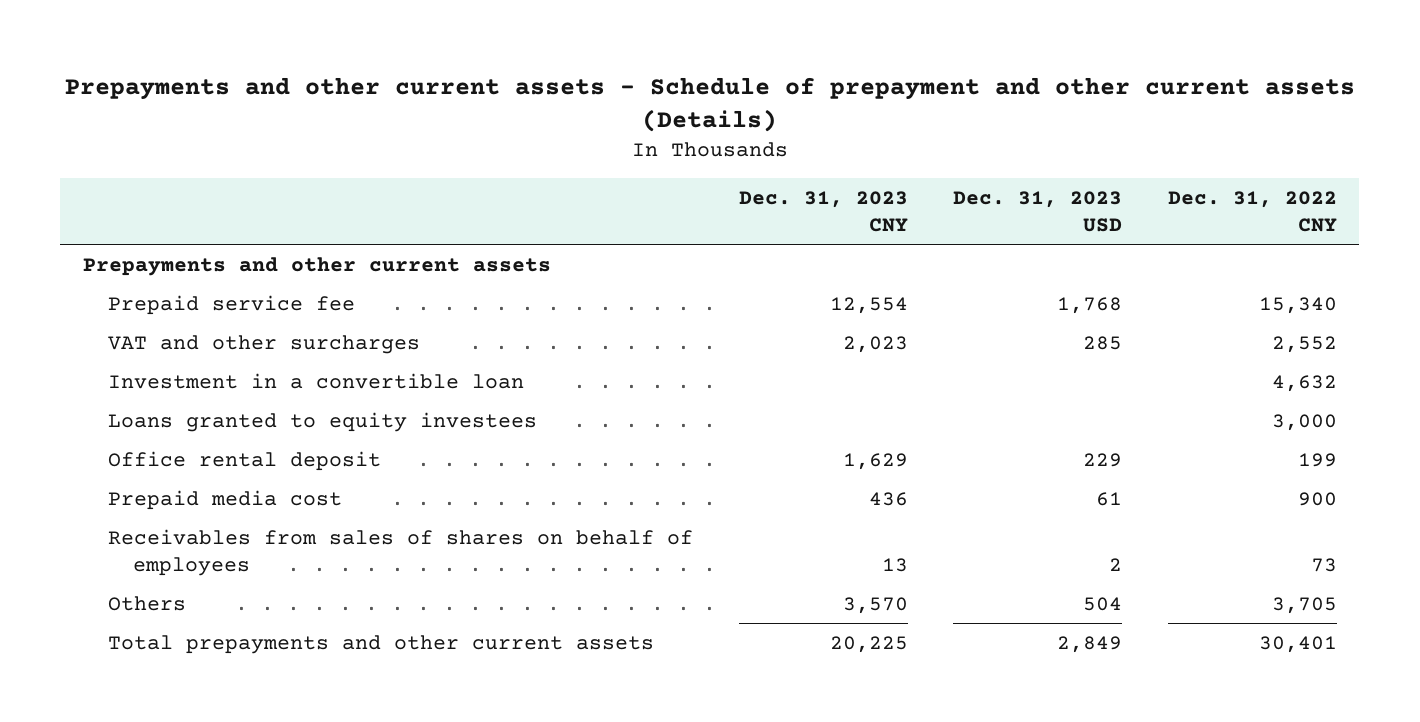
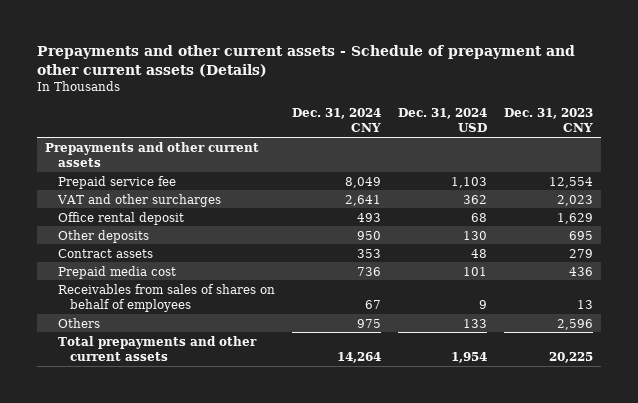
- | Dec. 31, 2023 CNY | Dec. 31, 2023 USD | Dec. 31, 2022 CNY
+ | Dec. 31, 2024 CNY | Dec. 31, 2024 USD | Dec. 31, 2023 CNY
- Investment in a convertible loan | | | 4,632
- Loans granted to equity investees | | | 3,000
+ Other deposits | 950 | 130 | 695
+ Contract assets | 353 | 48 | 279
- Others | 3,570 | 504 | 3,705
+ Others | 975 | 133 | 2,596

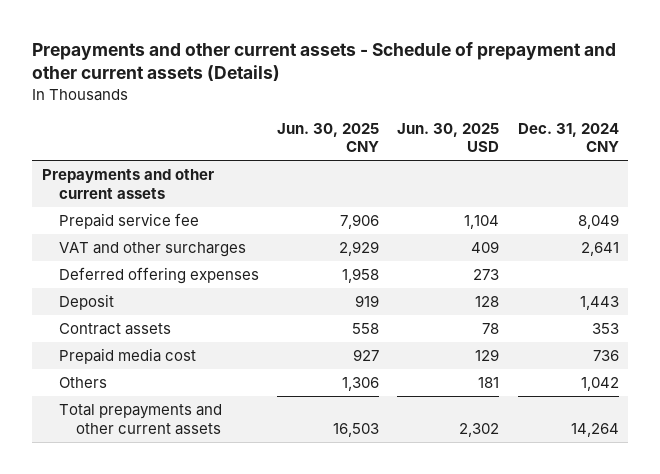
- | Dec. 31, 2024 CNY | Dec. 31, 2024 USD | Dec. 31, 2023 CNY
+ | Jun. 30, 2025 CNY | Jun. 30, 2025 USD | Dec. 31, 2024 CNY
- Office rental deposit | 493 | 68 | 1,629
- Other deposits | 950 | 130 | 695
+ Deferred offering expenses | 1,958 | 273 |
+ Deposit | 919 | 128 | 1,443
- Receivables from sales of shares on behalf of employees | 67 | 9 | 13
- Others | 975 | 133 | 2,596
+ Others | 1,306 | 181 | 1,042

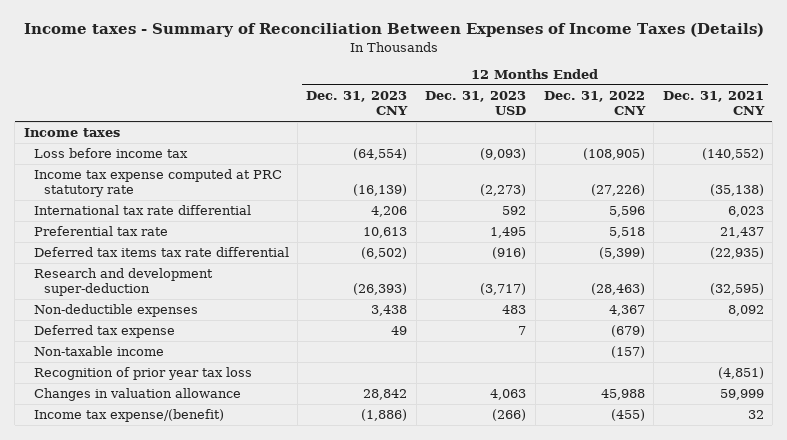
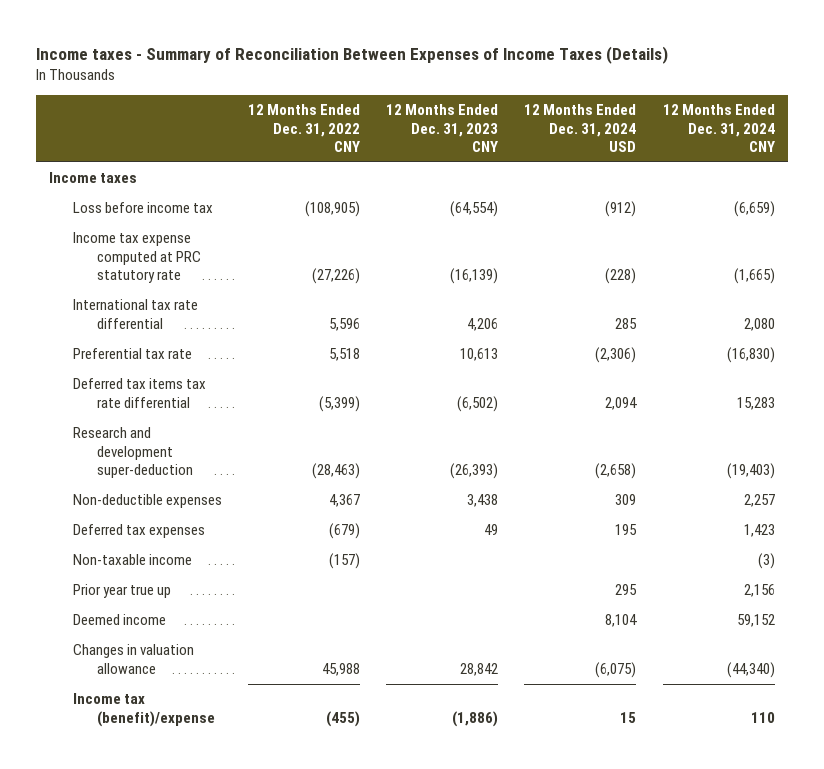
- | 12 Months Ended Dec. 31, 2023 CNY | 12 Months Ended Dec. 31, 2023 USD | 12 Months Ended Dec. 31, 2022 CNY | 12 Months Ended Dec. 31, 2021 CNY
+ | 12 Months Ended Dec. 31, 2022 CNY | 12 Months Ended Dec. 31, 2023 CNY | 12 Months Ended Dec. 31, 2024 USD | 12 Months Ended Dec. 31, 2024 CNY
- Deferred tax expense | 49 | 7 | (679) |
+ Deferred tax expenses | (679) | 49 | 195 | 1,423
- Recognition of prior year tax loss | | | | (4,851)
+ Prior year true up | | | 295 | 2,156
+ Deemed income | | | 8,104 | 59,152
- Income tax expense/(benefit) | (1,886) | (266) | (455) | 32
+ Income tax (benefit)/expense | (455) | (1,886) | 15 | 110

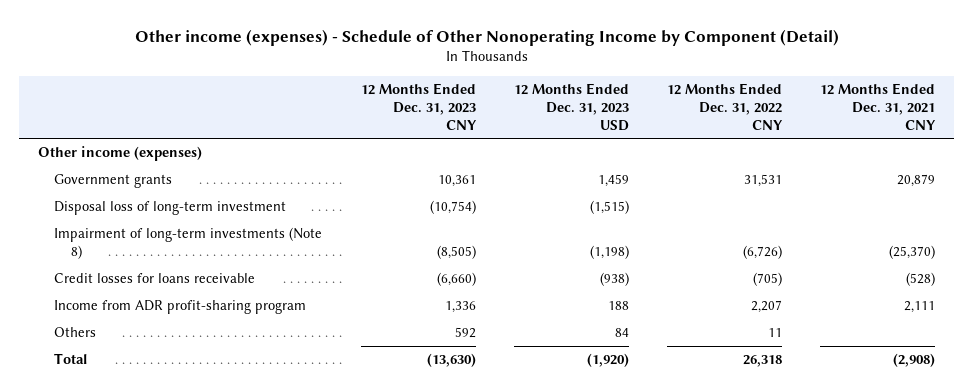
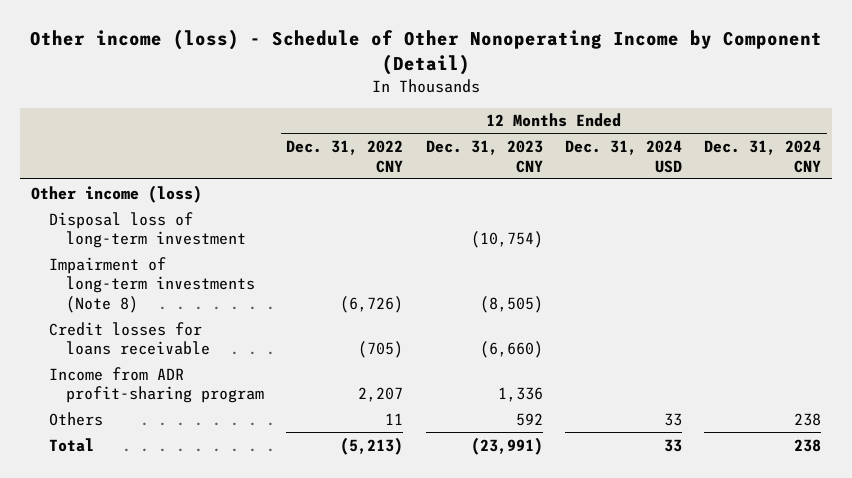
- Other income (expenses) - Schedule of Other Nonoperating Income by Component (Detail)
+ Other income (loss) - Schedule of Other Nonoperating Income by Component (Detail)
- | 12 Months Ended Dec. 31, 2023 CNY | 12 Months Ended Dec. 31, 2023 USD | 12 Months Ended Dec. 31, 2022 CNY | 12 Months Ended Dec. 31, 2021 CNY
+ | 12 Months Ended Dec. 31, 2022 CNY | 12 Months Ended Dec. 31, 2023 CNY | 12 Months Ended Dec. 31, 2024 USD | 12 Months Ended Dec. 31, 2024 CNY
- Other income (expenses)
- Government grants | 10,361 | 1,459 | 31,531 | 20,879
+ Other income (loss)
- Total | (13,630) | (1,920) | 26,318 | (2,908)
+ Total | (5,213) | (23,991) | 33 | 238

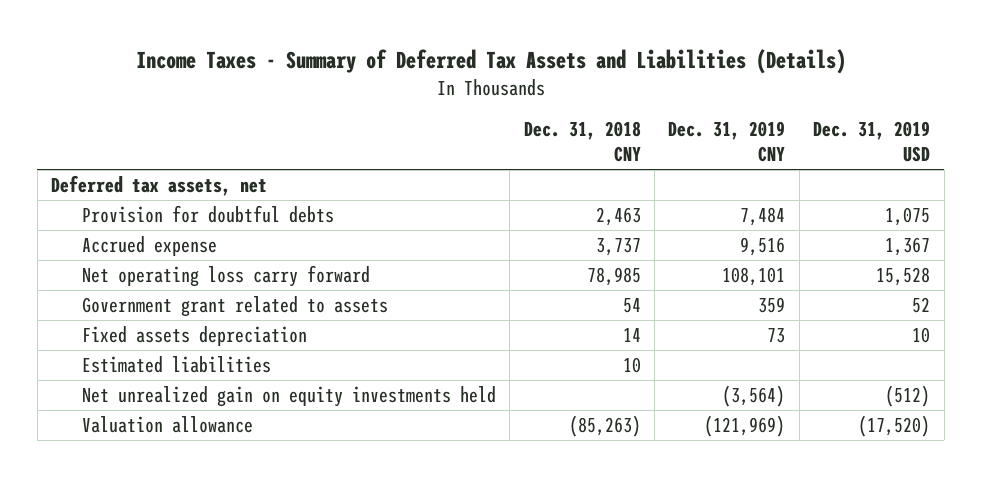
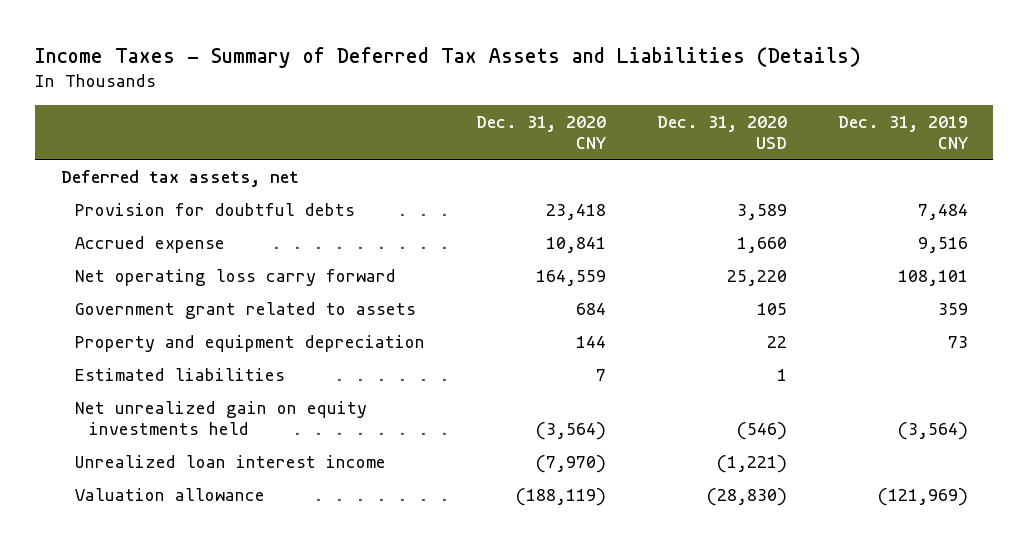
- | Dec. 31, 2018 CNY | Dec. 31, 2019 CNY | Dec. 31, 2019 USD
+ | Dec. 31, 2020 CNY | Dec. 31, 2020 USD | Dec. 31, 2019 CNY
- Fixed assets depreciation | 14 | 73 | 10
+ Property and equipment depreciation | 144 | 22 | 73
+ Unrealized loan interest income | (7,970) | (1,221) |

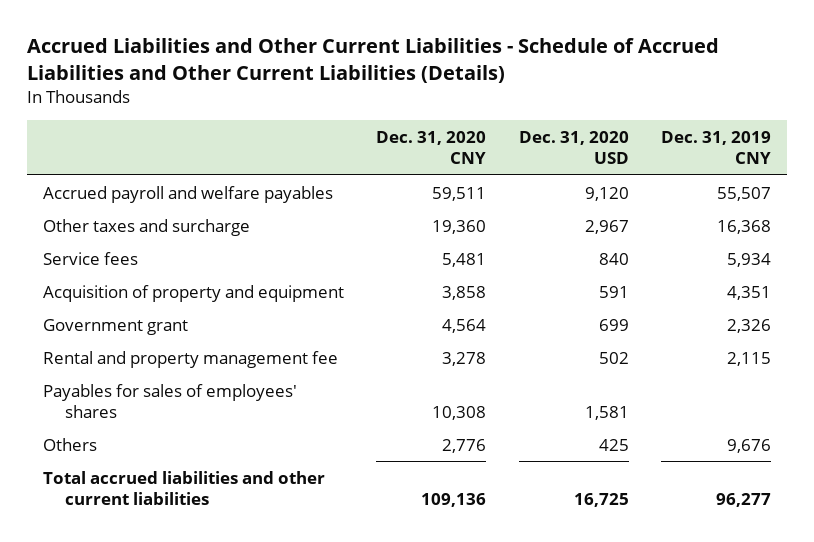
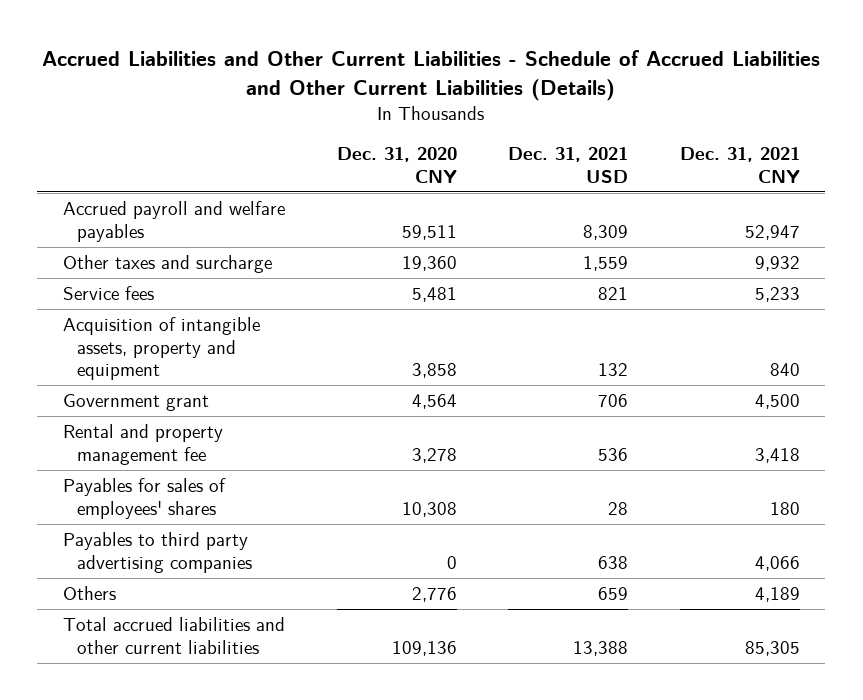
- | Dec. 31, 2020 CNY | Dec. 31, 2020 USD | Dec. 31, 2019 CNY
+ | Dec. 31, 2020 CNY | Dec. 31, 2021 USD | Dec. 31, 2021 CNY
- Acquisition of property and equipment | 3,858 | 591 | 4,351
+ Acquisition of intangible assets, property and equipment | 3,858 | 132 | 840
+ Payables to third party advertising companies | 0 | 638 | 4,066

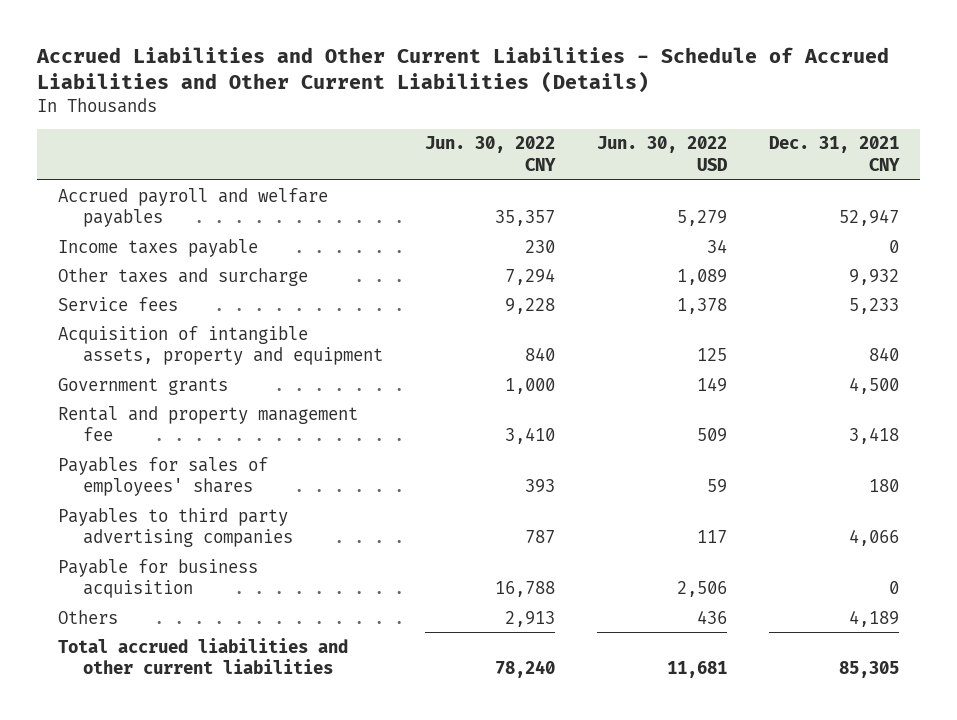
- | Dec. 31, 2020 CNY | Dec. 31, 2021 USD | Dec. 31, 2021 CNY
+ | Jun. 30, 2022 CNY | Jun. 30, 2022 USD | Dec. 31, 2021 CNY
+ Income taxes payable | 230 | 34 | 0
- Government grant | 4,564 | 706 | 4,500
+ Government grants | 1,000 | 149 | 4,500
+ Payable for business acquisition | 16,788 | 2,506 | 0

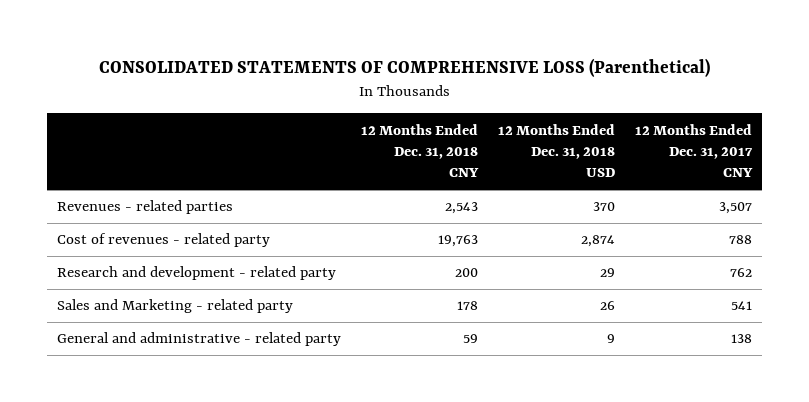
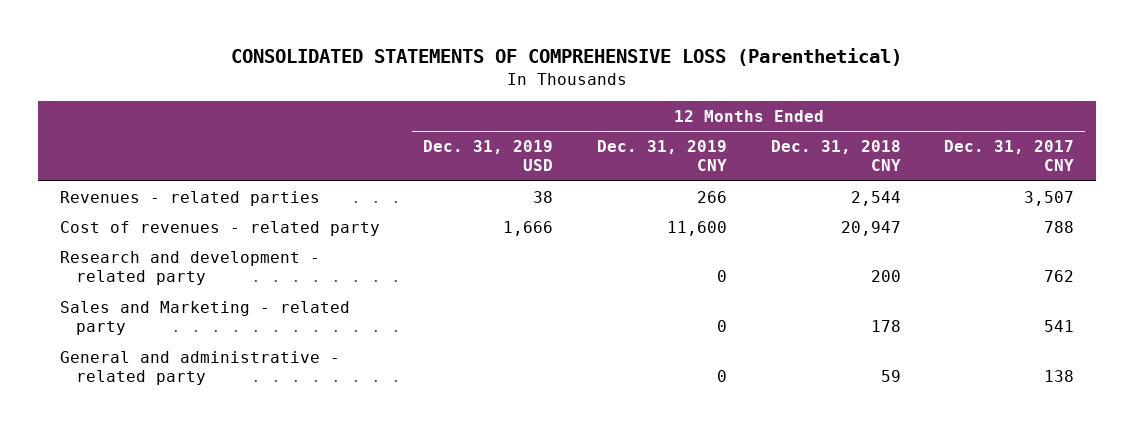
- | 12 Months Ended Dec. 31, 2018 CNY | 12 Months Ended Dec. 31, 2018 USD | 12 Months Ended Dec. 31, 2017 CNY
+ | 12 Months Ended Dec. 31, 2019 USD | 12 Months Ended Dec. 31, 2019 CNY | 12 Months Ended Dec. 31, 2018 CNY | 12 Months Ended Dec. 31, 2017 CNY
- Revenues - related parties | 2,543 | 370 | 3,507
- Cost of revenues - related party | 19,763 | 2,874 | 788
+ Revenues - related parties | 38 | 266 | 2,544 | 3,507
+ Cost of revenues - related party | 1,666 | 11,600 | 20,947 | 788

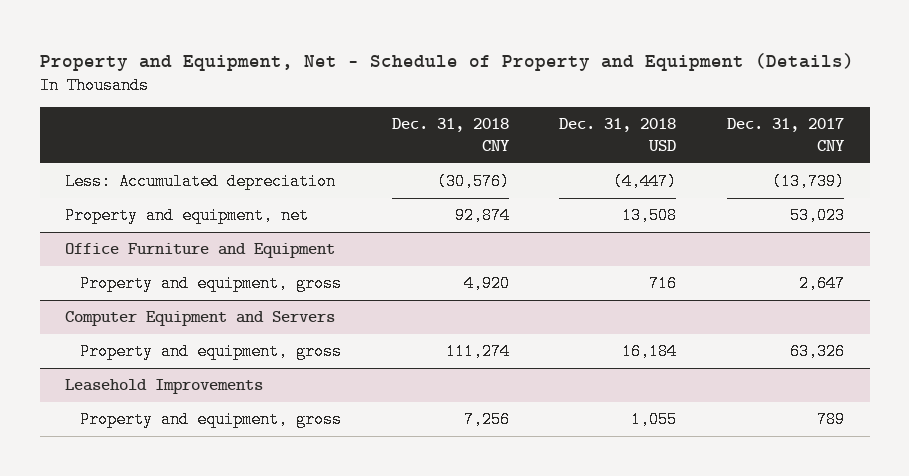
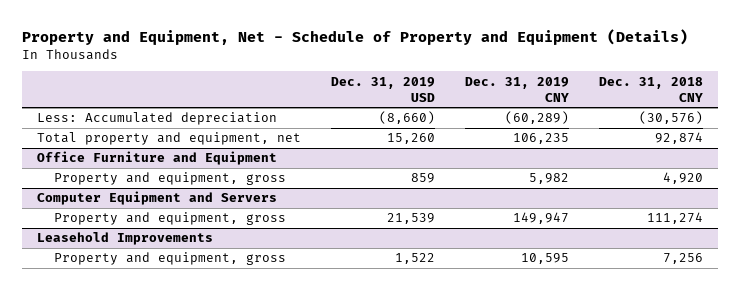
- | Dec. 31, 2018 CNY | Dec. 31, 2018 USD | Dec. 31, 2017 CNY
+ | Dec. 31, 2019 USD | Dec. 31, 2019 CNY | Dec. 31, 2018 CNY
- Property and equipment, net | 92,874 | 13,508 | 53,023
+ Total property and equipment, net | 15,260 | 106,235 | 92,874

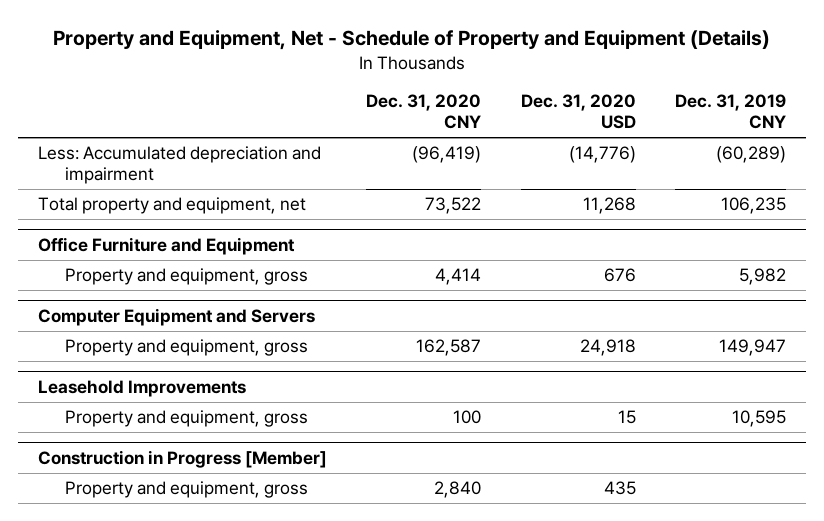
- | Dec. 31, 2019 USD | Dec. 31, 2019 CNY | Dec. 31, 2018 CNY
+ | Dec. 31, 2020 CNY | Dec. 31, 2020 USD | Dec. 31, 2019 CNY
- Less: Accumulated depreciation | (8,660) | (60,289) | (30,576)
+ Less: Accumulated depreciation and impairment | (96,419) | (14,776) | (60,289)
+ Construction in Progress [Member]
+ Property and equipment, gross | 2,840 | 435 |

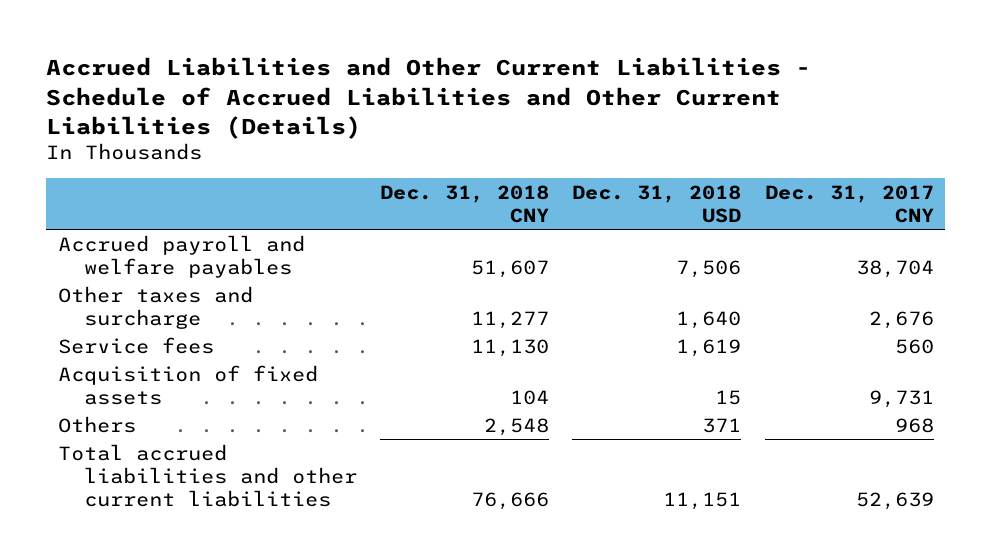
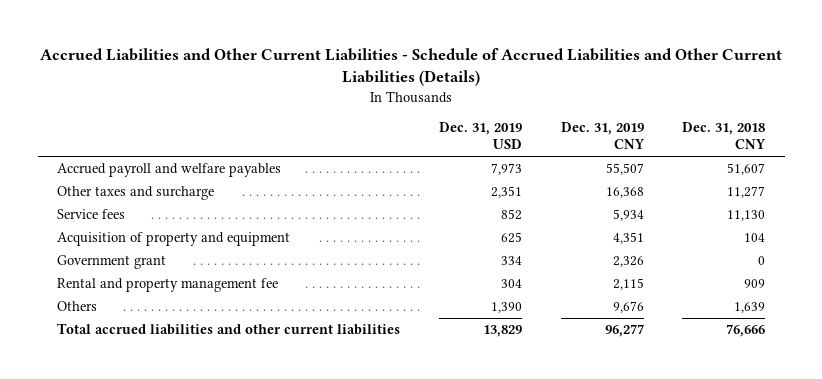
- | Dec. 31, 2018 CNY | Dec. 31, 2018 USD | Dec. 31, 2017 CNY
+ | Dec. 31, 2019 USD | Dec. 31, 2019 CNY | Dec. 31, 2018 CNY
- Acquisition of fixed assets | 104 | 15 | 9,731
- Others | 2,548 | 371 | 968
+ Acquisition of property and equipment | 625 | 4,351 | 104
+ Government grant | 334 | 2,326 | 0
+ Rental and property management fee | 304 | 2,115 | 909
+ Others | 1,390 | 9,676 | 1,639

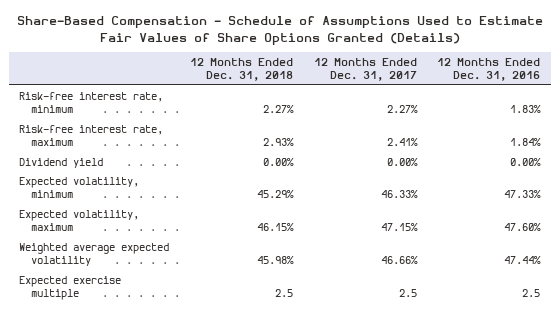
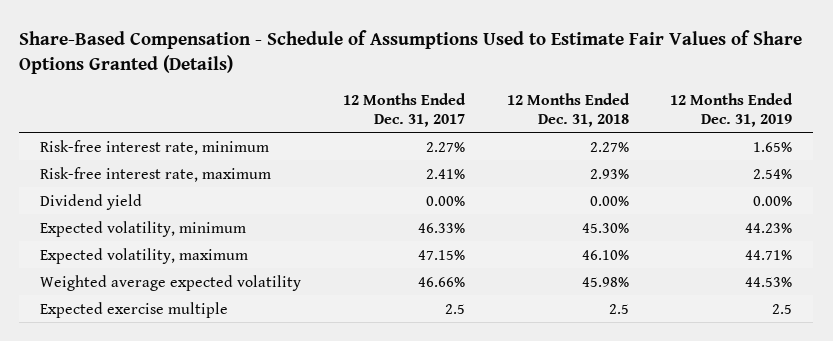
- | 12 Months Ended Dec. 31, 2018 | 12 Months Ended Dec. 31, 2017 | 12 Months Ended Dec. 31, 2016
+ | 12 Months Ended Dec. 31, 2017 | 12 Months Ended Dec. 31, 2018 | 12 Months Ended Dec. 31, 2019
- Expected volatility, minimum | 45.29% | 46.33% | 47.33%
- Expected volatility, maximum | 46.15% | 47.15% | 47.60%
+ Expected volatility, minimum | 46.33% | 45.30% | 44.23%
+ Expected volatility, maximum | 47.15% | 46.10% | 44.71%

